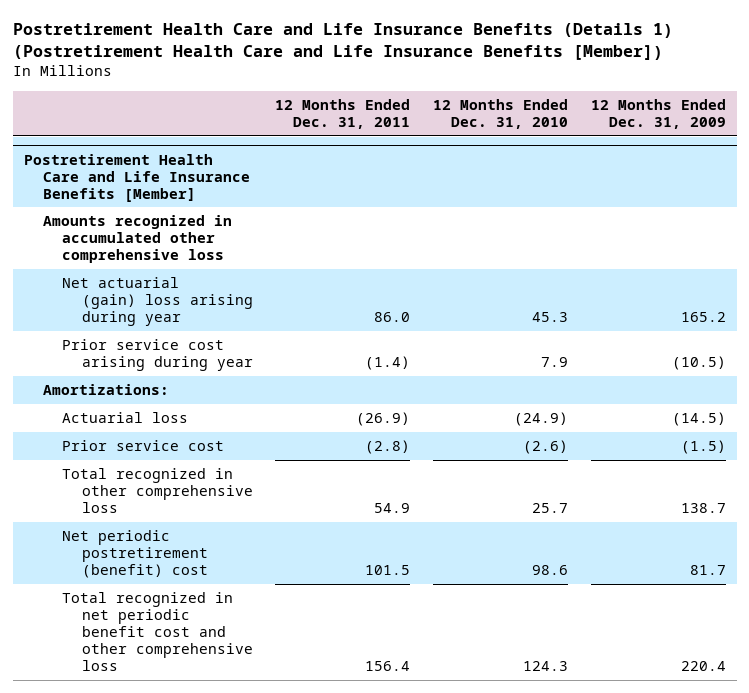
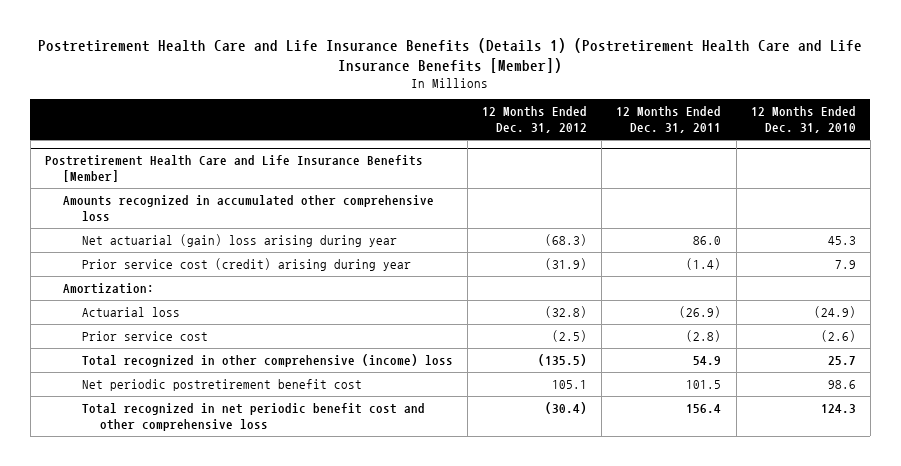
- | 12 Months Ended Dec. 31, 2011 | 12 Months Ended Dec. 31, 2010 | 12 Months Ended Dec. 31, 2009
+ | 12 Months Ended Dec. 31, 2012 | 12 Months Ended Dec. 31, 2011 | 12 Months Ended Dec. 31, 2010
@ Postretirement Health Care and Life Insurance Benefits [Member]
- Prior service cost arising during year | (1.4) | 7.9 | (10.5)
- Amortizations:
+ Prior service cost (credit) arising during year | (31.9) | (1.4) | 7.9
+ Amortization:
- Total recognized in other comprehensive loss | 54.9 | 25.7 | 138.7
- Net periodic postretirement (benefit) cost | 101.5 | 98.6 | 81.7
+ Total recognized in other comprehensive (income) loss | (135.5) | 54.9 | 25.7
+ Net periodic postretirement benefit cost | 105.1 | 101.5 | 98.6

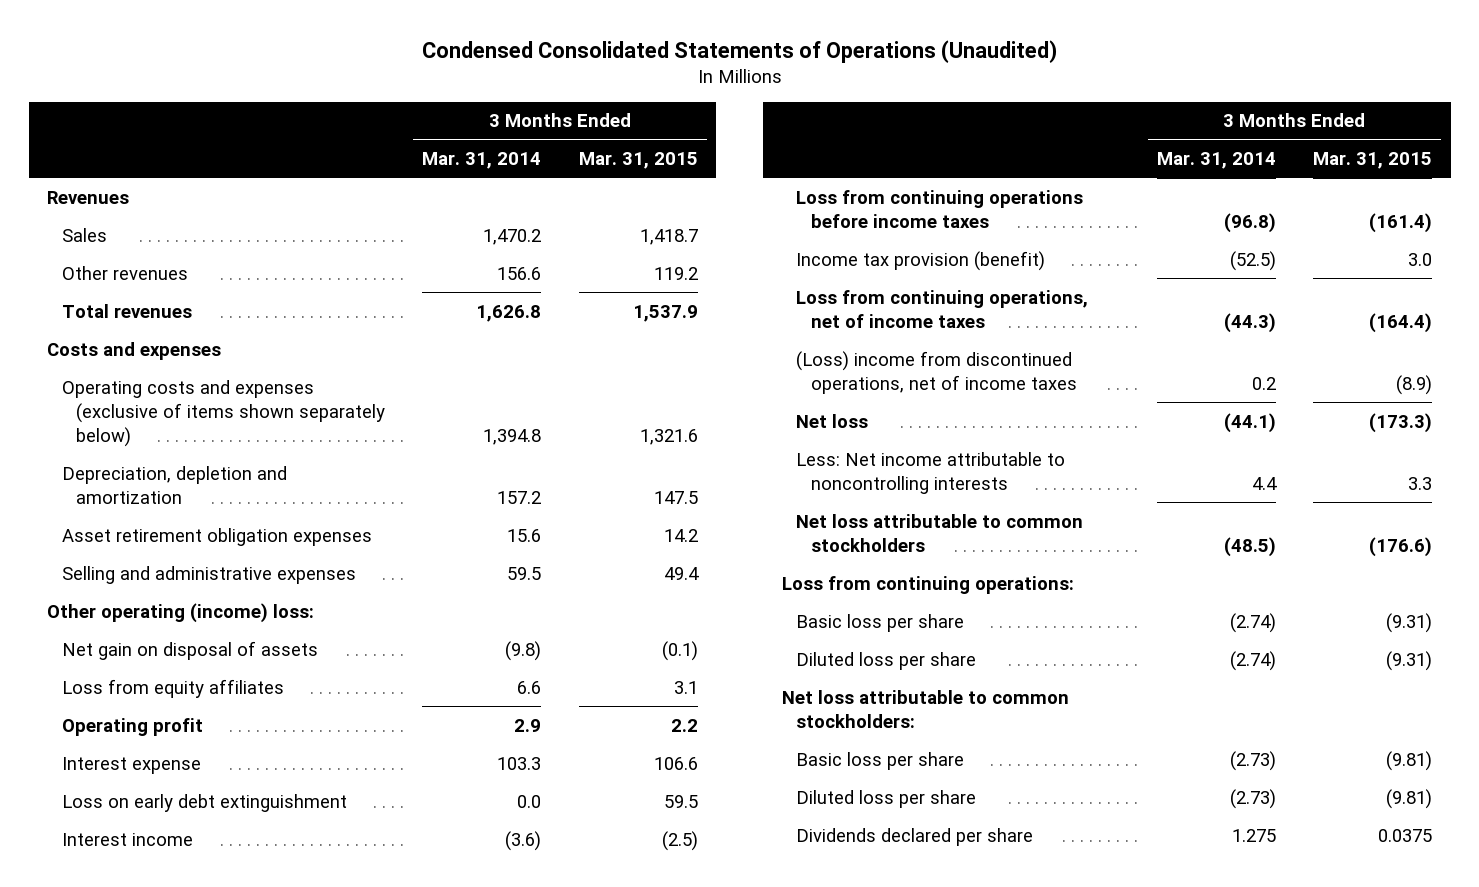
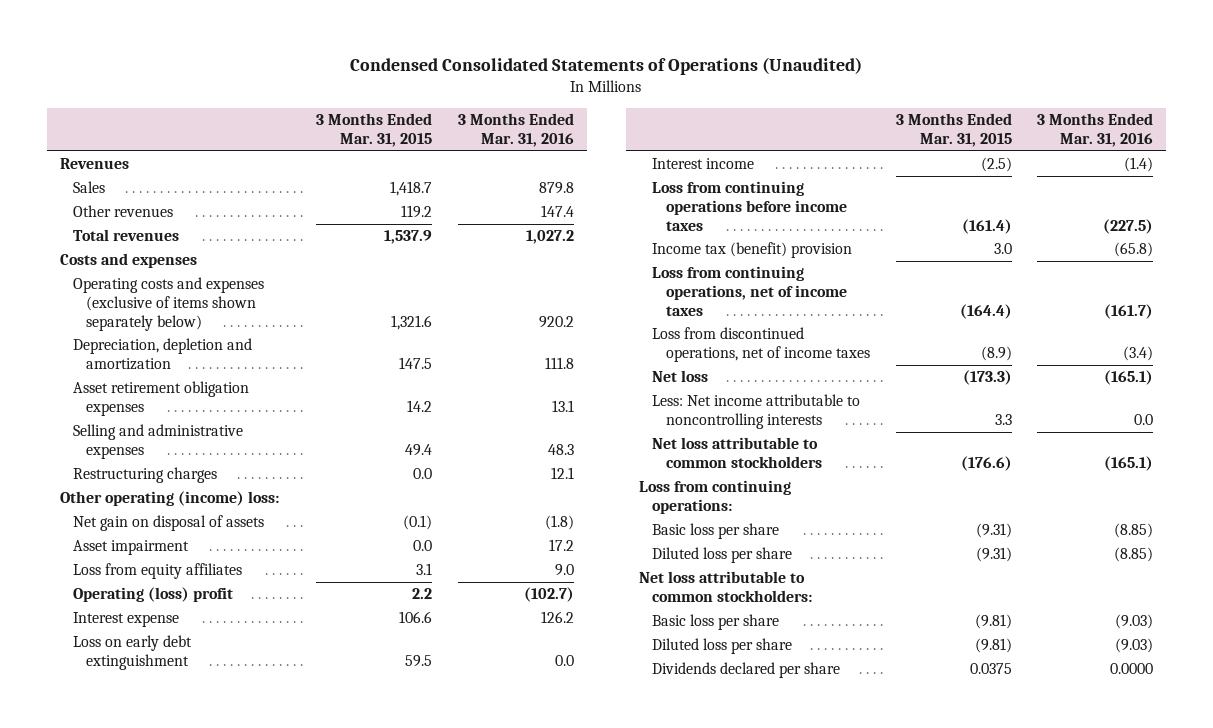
- | 3 Months Ended Mar. 31, 2014 | 3 Months Ended Mar. 31, 2015
+ | 3 Months Ended Mar. 31, 2015 | 3 Months Ended Mar. 31, 2016
+ Restructuring charges | 0.0 | 12.1
+ Asset impairment | 0.0 | 17.2
- Operating profit | 2.9 | 2.2
+ Operating (loss) profit | 2.2 | (102.7)
- Income tax provision (benefit) | (52.5) | 3.0
+ Income tax (benefit) provision | 3.0 | (65.8)
- (Loss) income from discontinued operations, net of income taxes | 0.2 | (8.9)
+ Loss from discontinued operations, net of income taxes | (8.9) | (3.4)

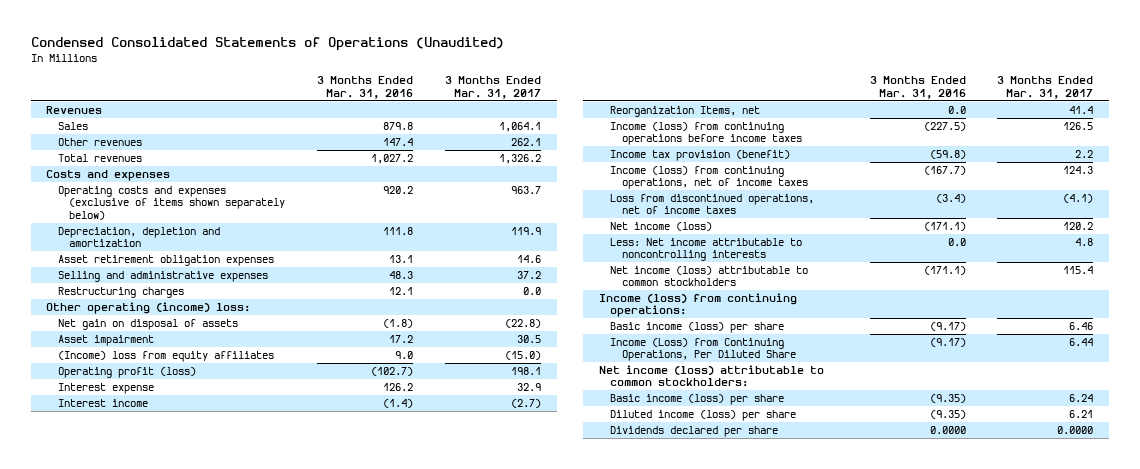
- | 3 Months Ended Mar. 31, 2015 | 3 Months Ended Mar. 31, 2016
+ | 3 Months Ended Mar. 31, 2016 | 3 Months Ended Mar. 31, 2017
- Loss from equity affiliates | 3.1 | 9.0
- Operating (loss) profit | 2.2 | (102.7)
+ (Income) loss from equity affiliates | 9.0 | (15.0)
+ Operating profit (loss) | (102.7) | 198.1
- Loss on early debt extinguishment | 59.5 | 0.0
- Loss from continuing operations before income taxes | (161.4) | (227.5)
- Income tax (benefit) provision | 3.0 | (65.8)
- Loss from continuing operations, net of income taxes | (164.4) | (161.7)
+ Reorganization Items, net | 0.0 | 41.4
+ Income (loss) from continuing operations before income taxes | (227.5) | 126.5
+ Income tax provision (benefit) | (59.8) | 2.2
+ Income (loss) from continuing operations, net of income taxes | (167.7) | 124.3
- Net loss | (173.3) | (165.1)
+ Net income (loss) | (171.1) | 120.2
- Net loss attributable to common stockholders | (176.6) | (165.1)
- Loss from continuing operations:
- Basic loss per share | (9.31) | (8.85)
- Diluted loss per share | (9.31) | (8.85)
- Net loss attributable to common stockholders:
- Basic loss per share | (9.81) | (9.03)
- Diluted loss per share | (9.81) | (9.03)
+ Net income (loss) attributable to common stockholders | (171.1) | 115.4
+ Income (loss) from continuing operations:
+ Basic income (loss) per share | (9.17) | 6.46
+ Income (Loss) from Continuing Operations, Per Diluted Share | (9.17) | 6.44
+ Net income (loss) attributable to common stockholders:
+ Basic income (loss) per share | (9.35) | 6.24
+ Diluted income (loss) per share | (9.35) | 6.21

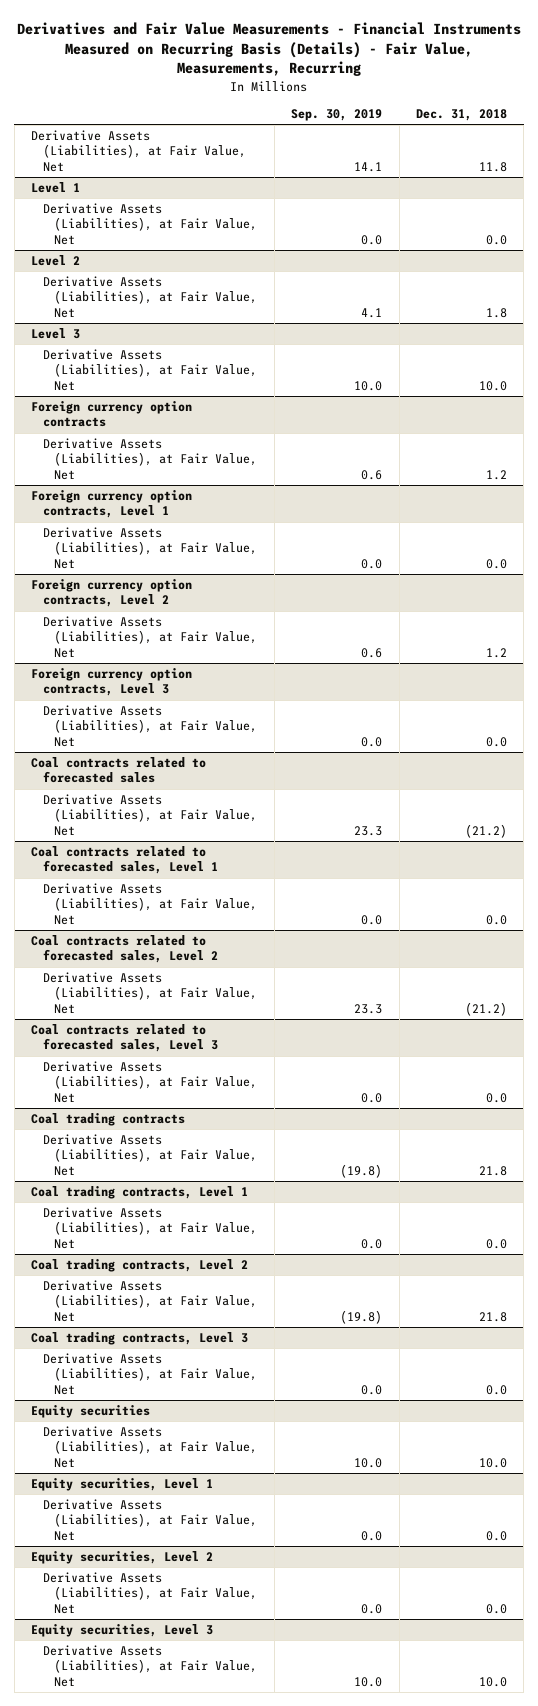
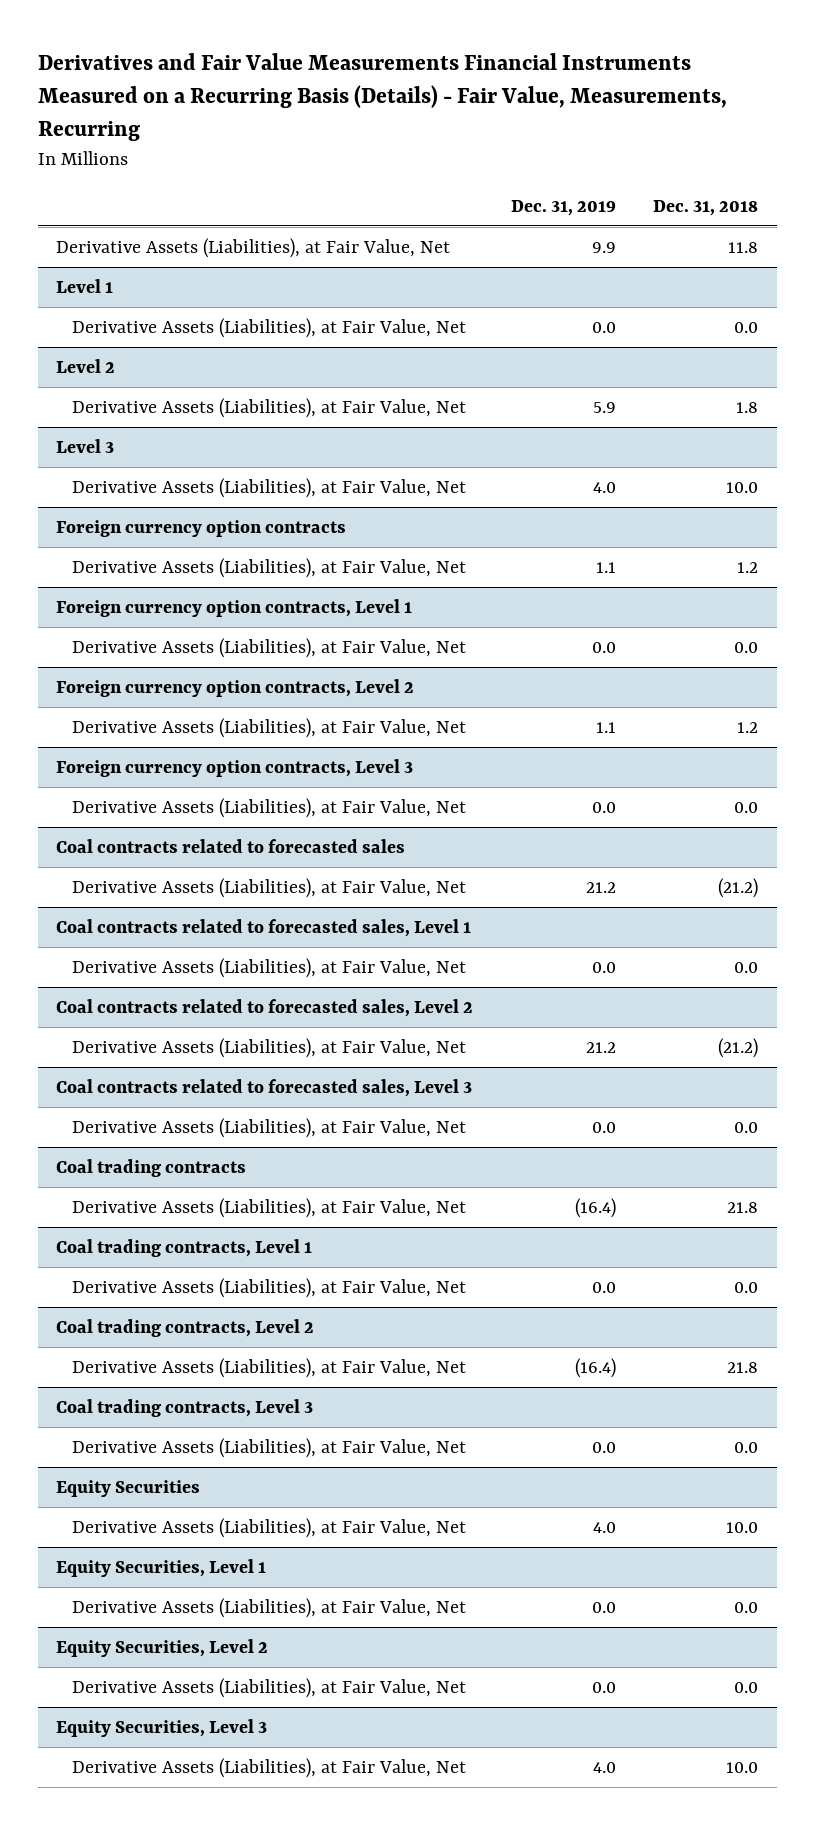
- Derivatives and Fair Value Measurements - Financial Instruments Measured on Recurring Basis (Details) - Fair Value, Measurements, Recurring
+ Derivatives and Fair Value Measurements Financial Instruments Measured on a Recurring Basis (Details) - Fair Value, Measurements, Recurring
- | Sep. 30, 2019 | Dec. 31, 2018
+ | Dec. 31, 2019 | Dec. 31, 2018
- Equity securities
+ Equity Securities
- Equity securities, Level 1
+ Equity Securities, Level 1
- Equity securities, Level 2
+ Equity Securities, Level 2
- Equity securities, Level 3
+ Equity Securities, Level 3

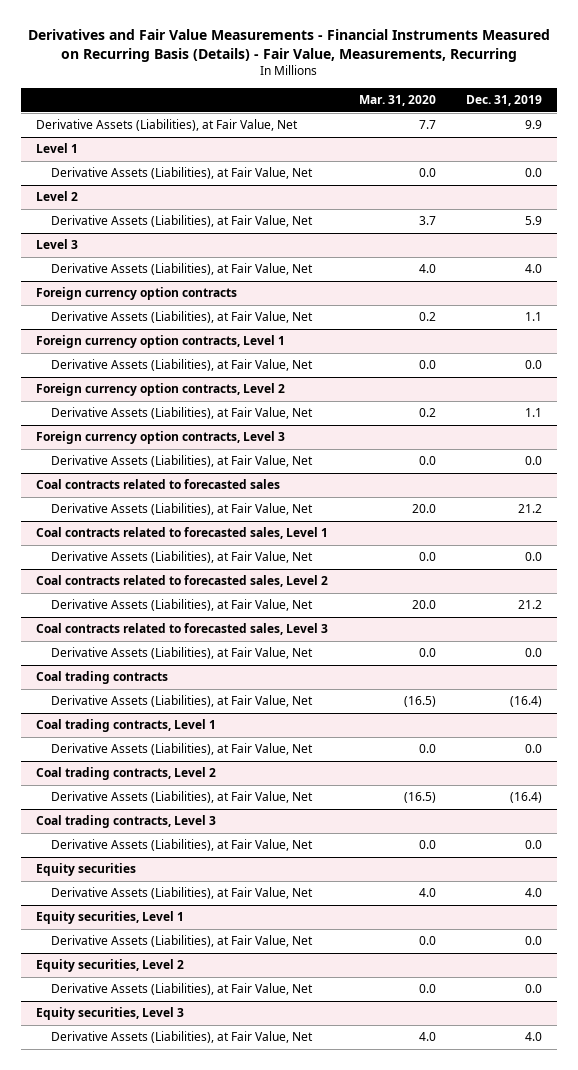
- Derivatives and Fair Value Measurements Financial Instruments Measured on a Recurring Basis (Details) - Fair Value, Measurements, Recurring
+ Derivatives and Fair Value Measurements - Financial Instruments Measured on Recurring Basis (Details) - Fair Value, Measurements, Recurring
- | Dec. 31, 2019 | Dec. 31, 2018
+ | Mar. 31, 2020 | Dec. 31, 2019
- Equity Securities
+ Equity securities
- Equity Securities, Level 1
+ Equity securities, Level 1
- Equity Securities, Level 2
+ Equity securities, Level 2
- Equity Securities, Level 3
+ Equity securities, Level 3

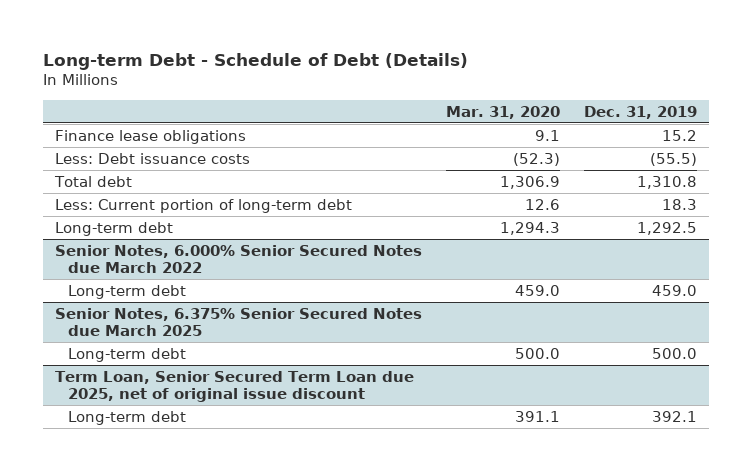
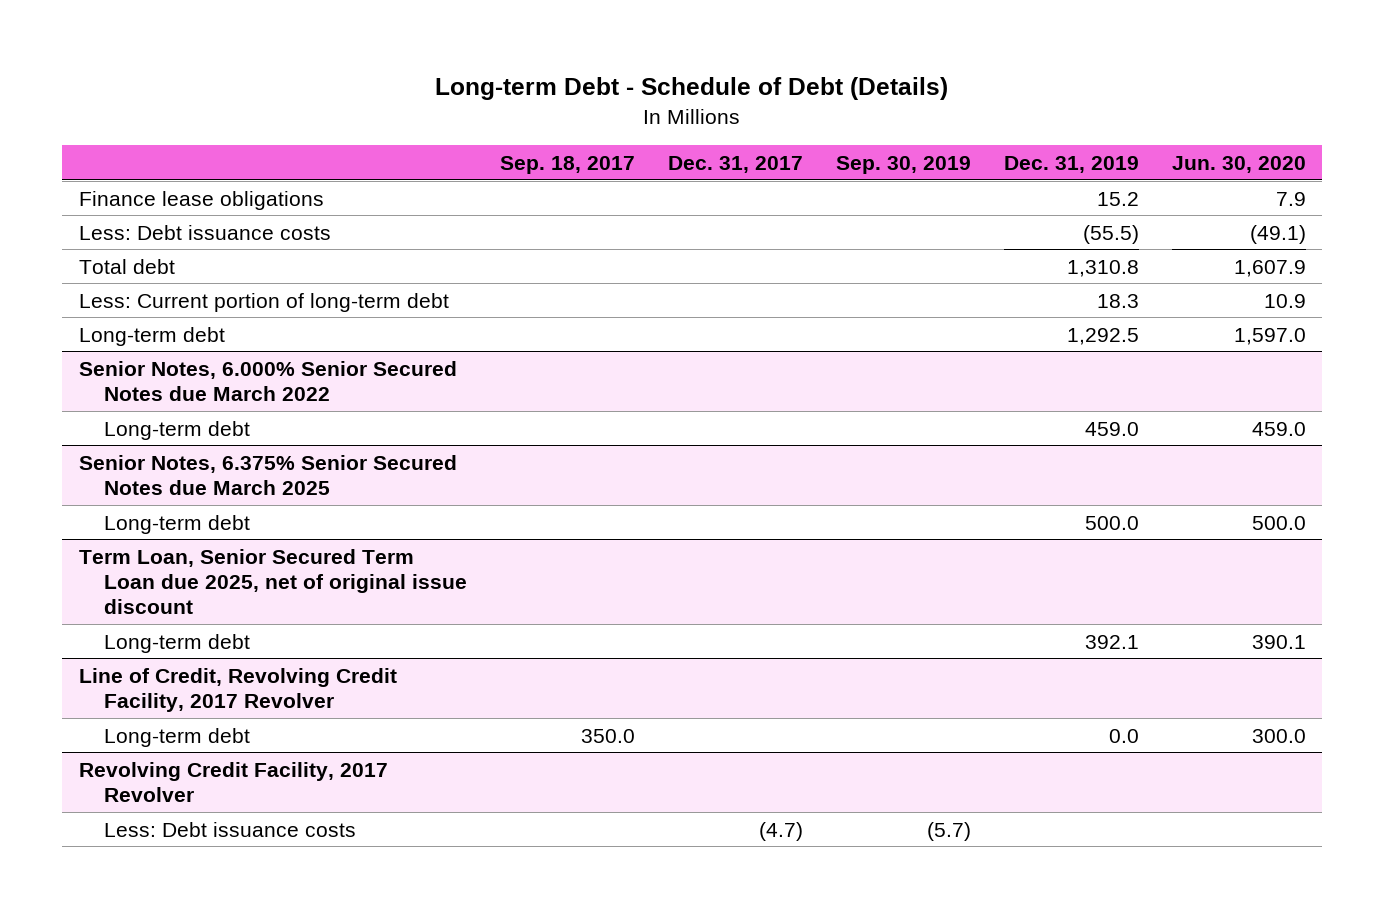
- | Mar. 31, 2020 | Dec. 31, 2019
+ | Sep. 18, 2017 | Dec. 31, 2017 | Sep. 30, 2019 | Dec. 31, 2019 | Jun. 30, 2020
+ Line of Credit, Revolving Credit Facility, 2017 Revolver
+ Long-term debt | 350.0 | | | 0.0 | 300.0
+ Revolving Credit Facility, 2017 Revolver
+ Less: Debt issuance costs | | (4.7) | (5.7) | |

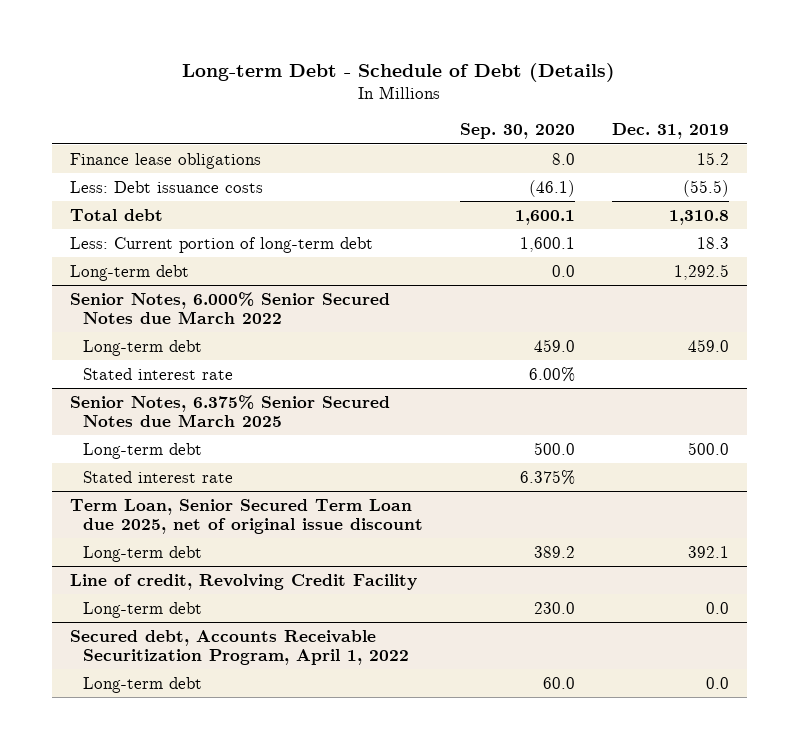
- | Sep. 18, 2017 | Dec. 31, 2017 | Sep. 30, 2019 | Dec. 31, 2019 | Jun. 30, 2020
+ | Sep. 30, 2020 | Dec. 31, 2019
@ Senior Notes, 6.000% Senior Secured Notes due March 2022
+ Stated interest rate | 6.00% |
@ Senior Notes, 6.375% Senior Secured Notes due March 2025
+ Stated interest rate | 6.375% |
- Line of Credit, Revolving Credit Facility, 2017 Revolver
+ Line of credit, Revolving Credit Facility
- Revolving Credit Facility, 2017 Revolver
- Less: Debt issuance costs | | (4.7) | (5.7) | |
+ Secured debt, Accounts Receivable Securitization Program, April 1, 2022
+ Long-term debt | 60.0 | 0.0

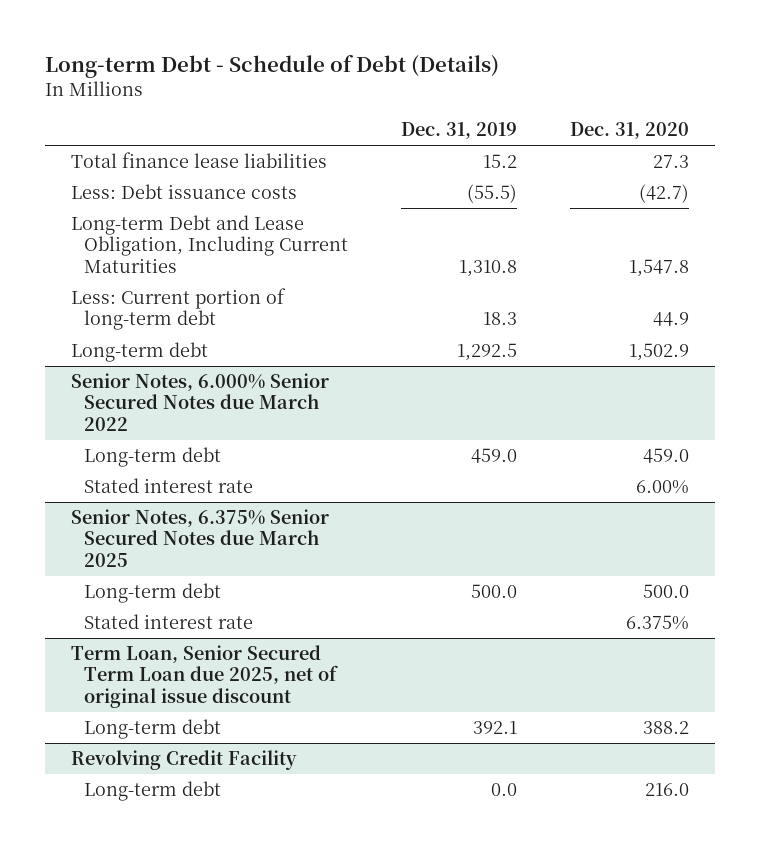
- | Sep. 30, 2020 | Dec. 31, 2019
+ | Dec. 31, 2019 | Dec. 31, 2020
- Finance lease obligations | 8.0 | 15.2
+ Total finance lease liabilities | 15.2 | 27.3
- Total debt | 1,600.1 | 1,310.8
+ Long-term Debt and Lease Obligation, Including Current Maturities | 1,310.8 | 1,547.8
- Line of credit, Revolving Credit Facility
- Long-term debt | 230.0 | 0.0
- Secured debt, Accounts Receivable Securitization Program, April 1, 2022
+ Revolving Credit Facility

